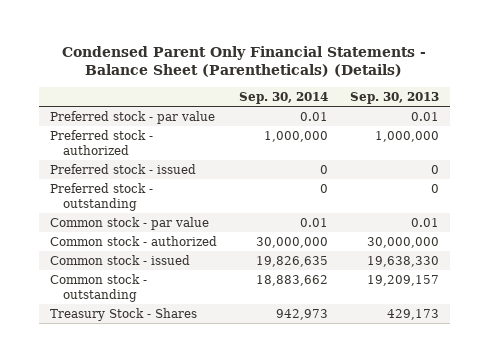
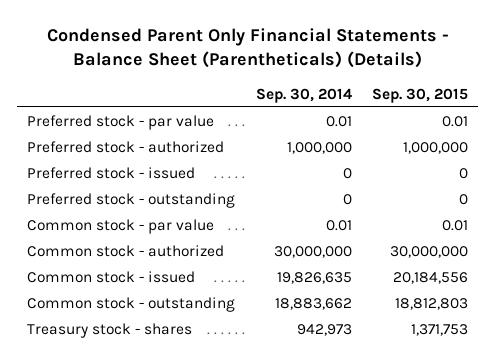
- | Sep. 30, 2014 | Sep. 30, 2013
+ | Sep. 30, 2014 | Sep. 30, 2015
- Treasury Stock - Shares | 942,973 | 429,173
+ Treasury stock - shares | 942,973 | 1,371,753

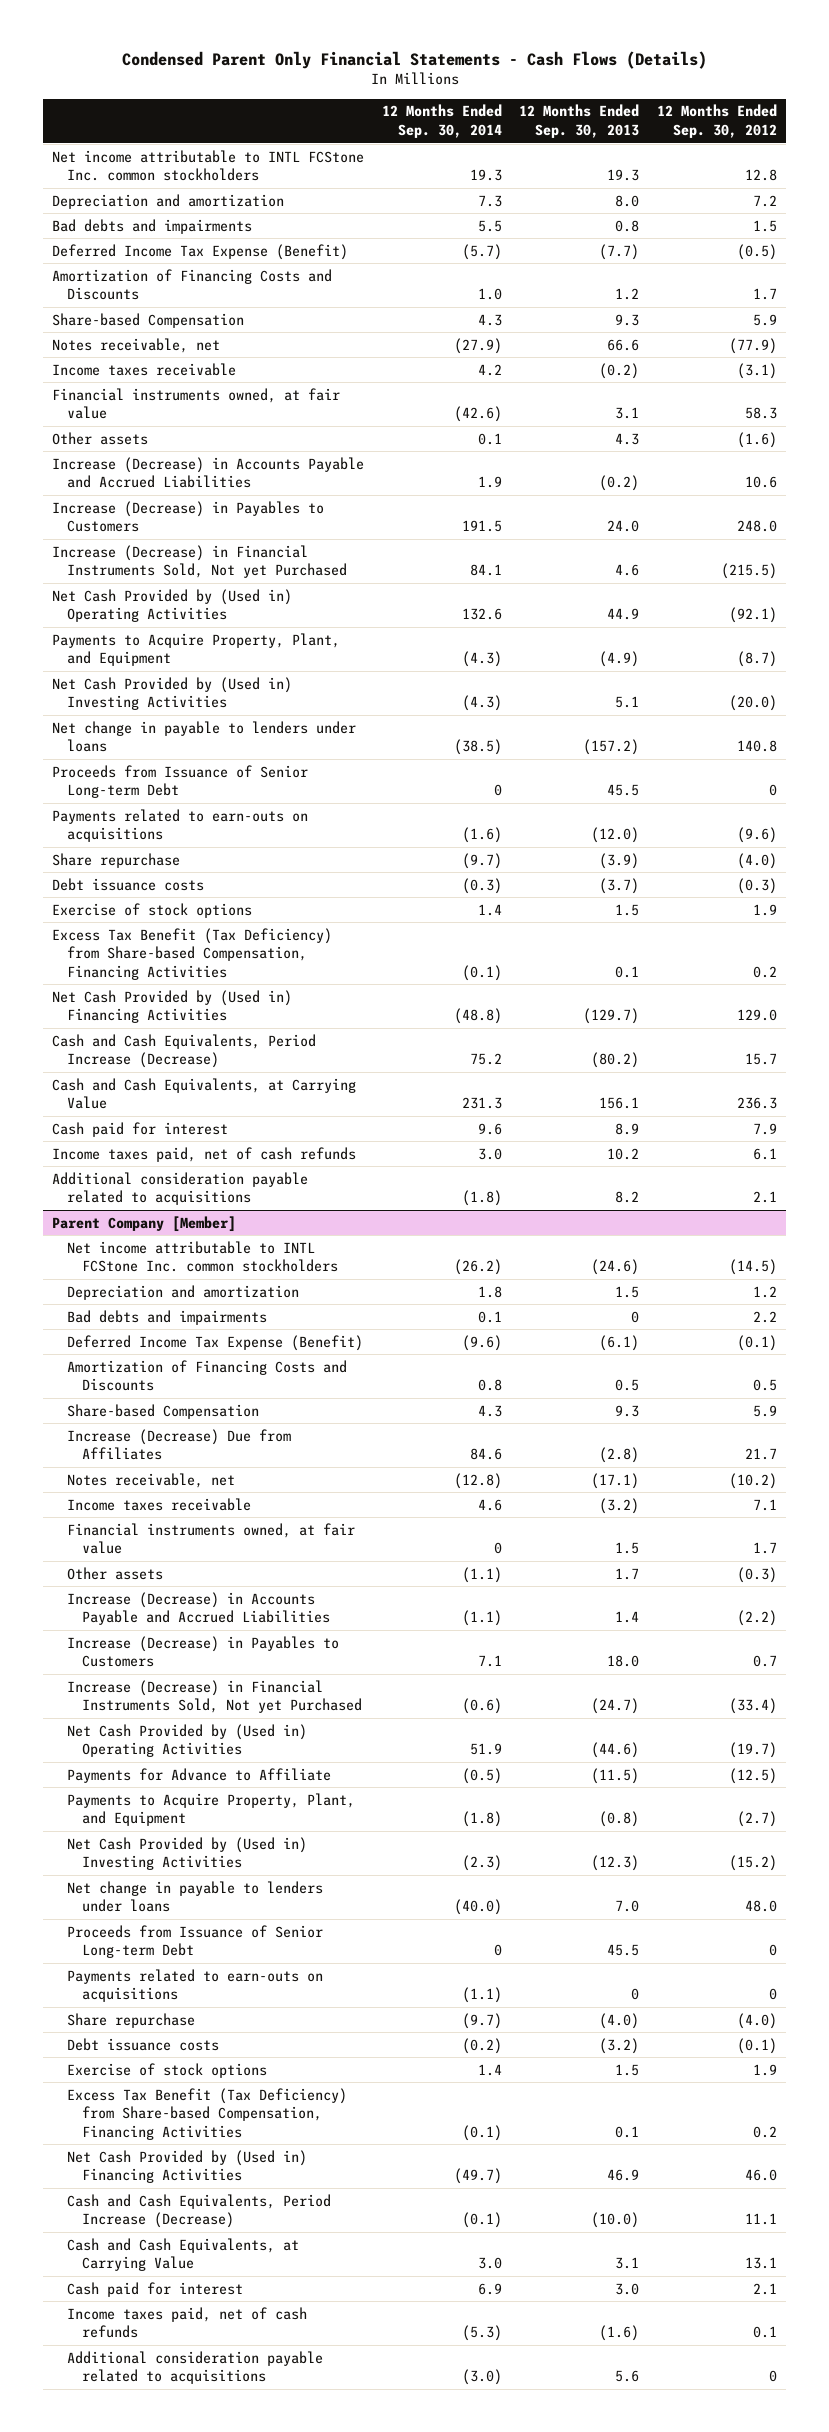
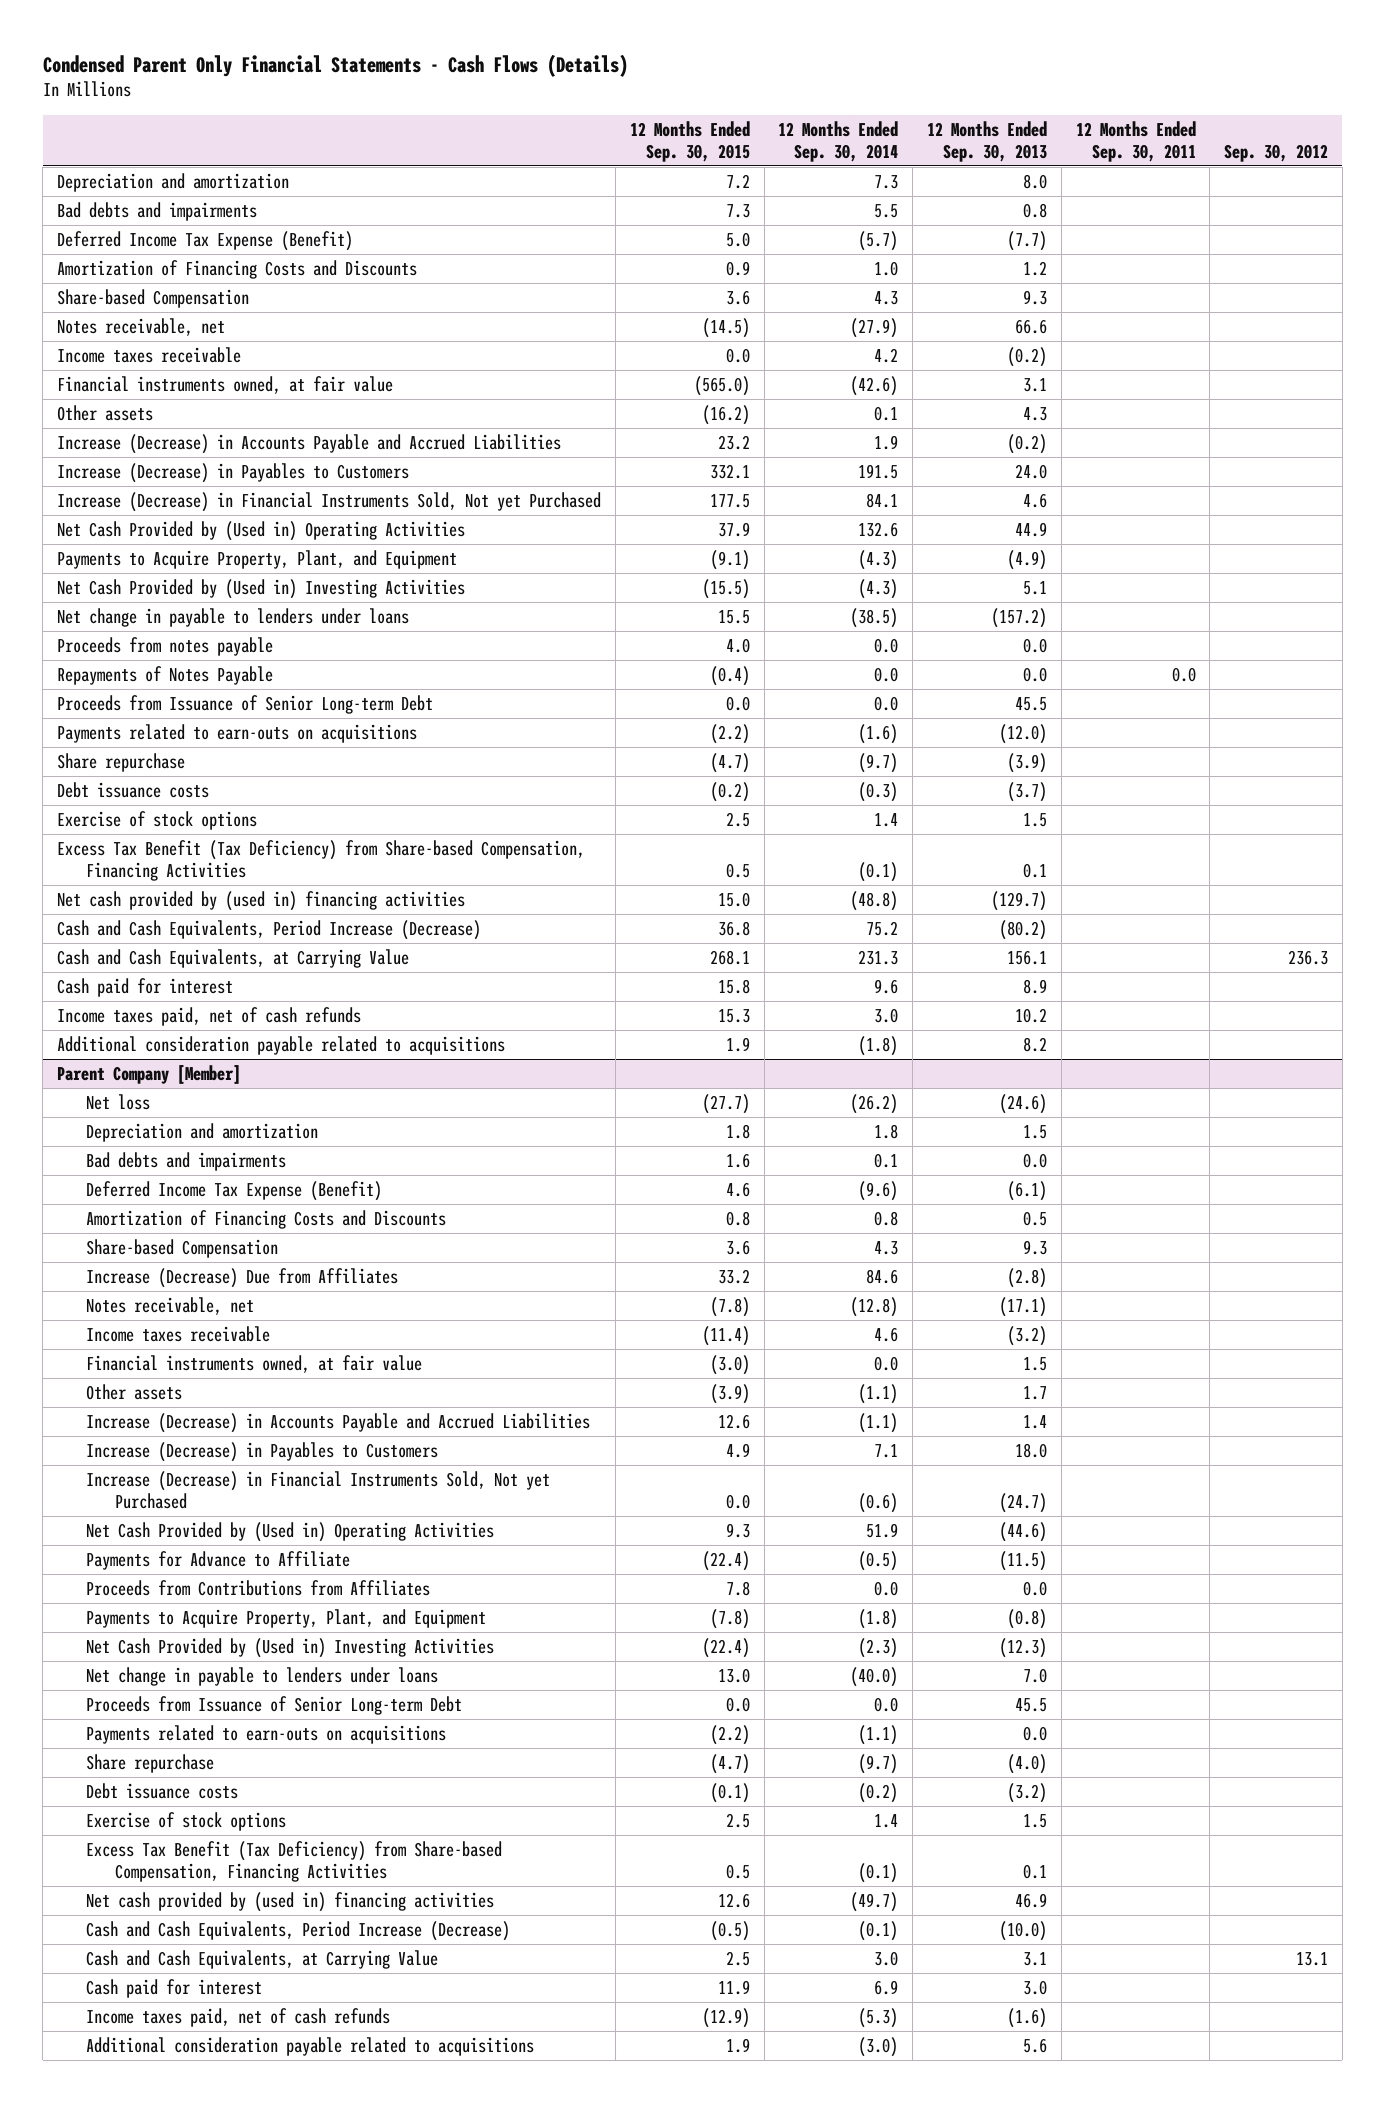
- | 12 Months Ended Sep. 30, 2014 | 12 Months Ended Sep. 30, 2013 | 12 Months Ended Sep. 30, 2012
+ | 12 Months Ended Sep. 30, 2015 | 12 Months Ended Sep. 30, 2014 | 12 Months Ended Sep. 30, 2013 | 12 Months Ended Sep. 30, 2011 | Sep. 30, 2012
- Net income attributable to INTL FCStone Inc. common stockholders | 19.3 | 19.3 | 12.8
- Proceeds from Issuance of Senior Long-term Debt | 0 | 45.5 | 0
+ Proceeds from notes payable | 4.0 | 0.0 | 0.0 | |
+ Repayments of Notes Payable | (0.4) | 0.0 | 0.0 | 0.0 |
+ Proceeds from Issuance of Senior Long-term Debt | 0.0 | 0.0 | 45.5 | |
- Net Cash Provided by (Used in) Financing Activities | (48.8) | (129.7) | 129.0
+ Net cash provided by (used in) financing activities | 15.0 | (48.8) | (129.7) | |
@ Parent Company [Member]
- Net income attributable to INTL FCStone Inc. common stockholders | (26.2) | (24.6) | (14.5)
+ Net loss | (27.7) | (26.2) | (24.6) | |
- Bad debts and impairments | 0.1 | 0 | 2.2
+ Bad debts and impairments | 1.6 | 0.1 | 0.0 | |
- Financial instruments owned, at fair value | 0 | 1.5 | 1.7
+ Financial instruments owned, at fair value | (3.0) | 0.0 | 1.5 | |
+ Proceeds from Contributions from Affiliates | 7.8 | 0.0 | 0.0 | |
- Proceeds from Issuance of Senior Long-term Debt | 0 | 45.5 | 0
- Payments related to earn-outs on acquisitions | (1.1) | 0 | 0
+ Proceeds from Issuance of Senior Long-term Debt | 0.0 | 0.0 | 45.5 | |
+ Payments related to earn-outs on acquisitions | (2.2) | (1.1) | 0.0 | |
- Net Cash Provided by (Used in) Financing Activities | (49.7) | 46.9 | 46.0
+ Net cash provided by (used in) financing activities | 12.6 | (49.7) | 46.9 | |

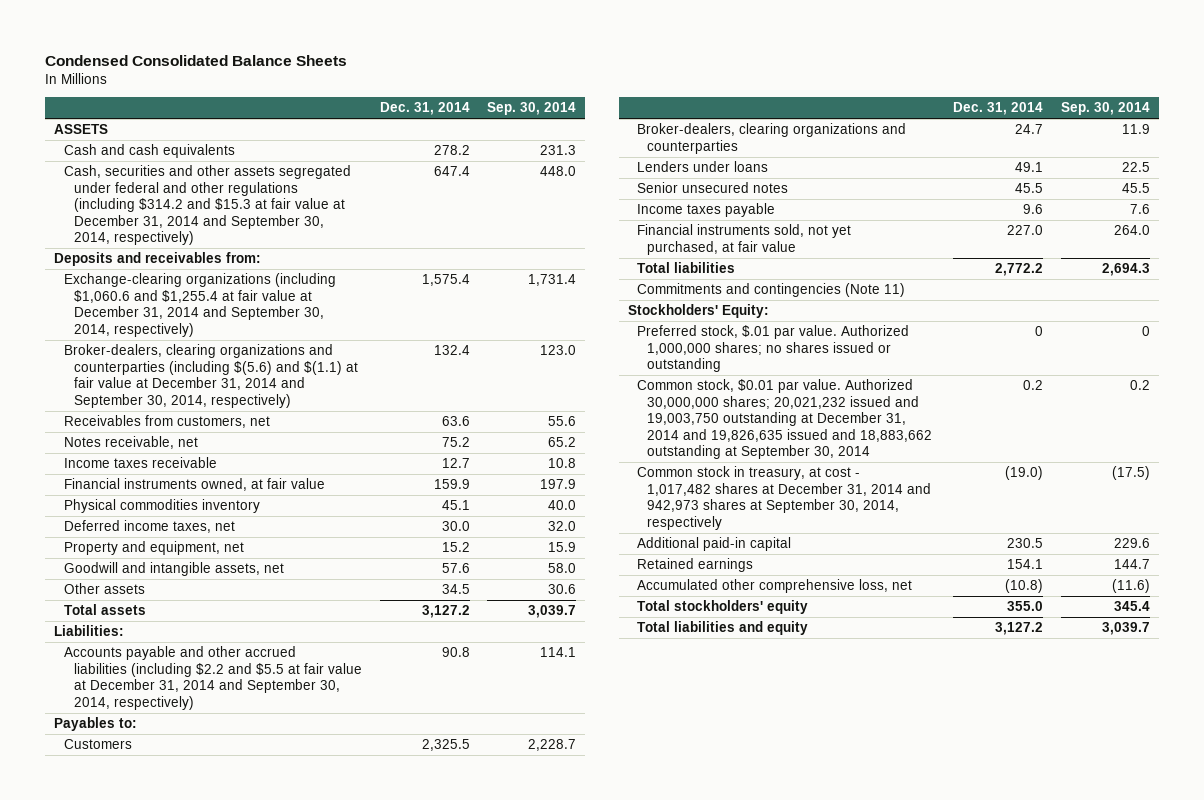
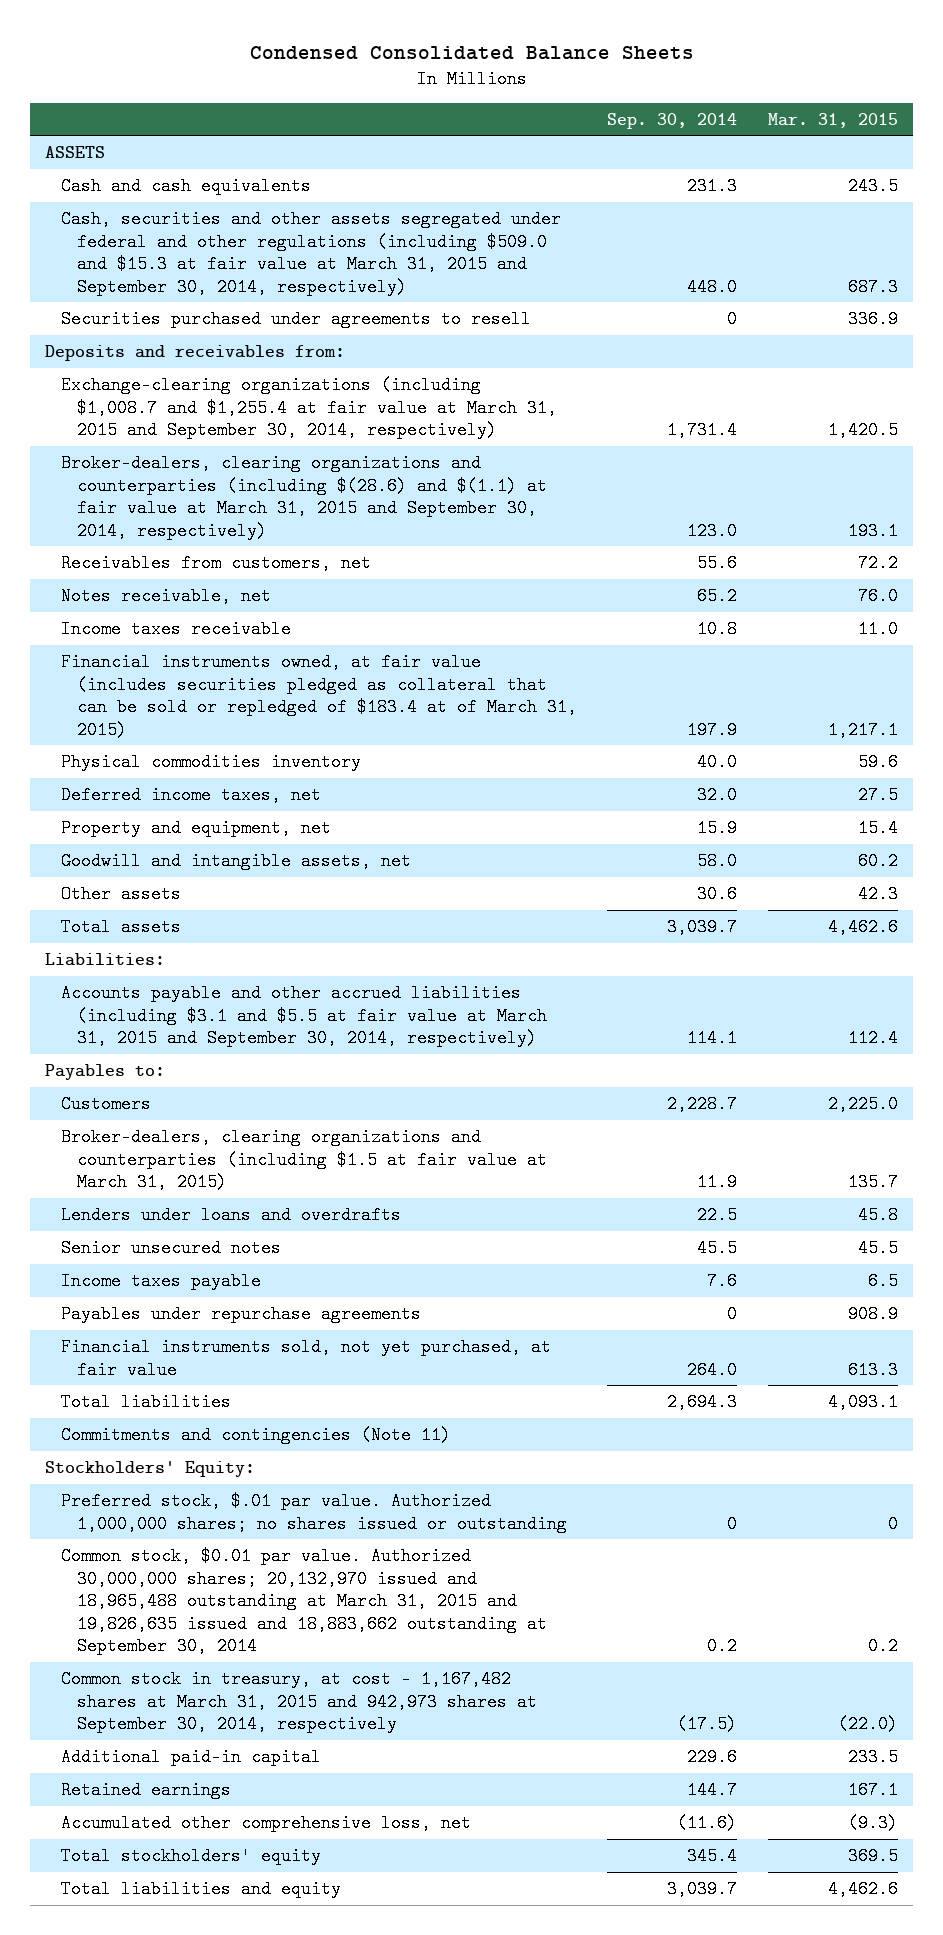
- | Dec. 31, 2014 | Sep. 30, 2014
+ | Sep. 30, 2014 | Mar. 31, 2015
- Cash, securities and other assets segregated under federal and other regulations (including $314.2 and $15.3 at fair value at December 31, 2014 and September 30, 2014, respectively) | 647.4 | 448.0
+ Cash, securities and other assets segregated under federal and other regulations (including $509.0 and $15.3 at fair value at March 31, 2015 and September 30, 2014, respectively) | 448.0 | 687.3
+ Securities purchased under agreements to resell | 0 | 336.9
- Exchange-clearing organizations (including $1,060.6 and $1,255.4 at fair value at December 31, 2014 and September 30, 2014, respectively) | 1,575.4 | 1,731.4
- Broker-dealers, clearing organizations and counterparties (including $(5.6) and $(1.1) at fair value at December 31, 2014 and September 30, 2014, respectively) | 132.4 | 123.0
+ Exchange-clearing organizations (including $1,008.7 and $1,255.4 at fair value at March 31, 2015 and September 30, 2014, respectively) | 1,731.4 | 1,420.5
+ Broker-dealers, clearing organizations and counterparties (including $(28.6) and $(1.1) at fair value at March 31, 2015 and September 30, 2014, respectively) | 123.0 | 193.1
- Financial instruments owned, at fair value | 159.9 | 197.9
+ Financial instruments owned, at fair value (includes securities pledged as collateral that can be sold or repledged of $183.4 at of March 31, 2015) | 197.9 | 1,217.1
- Accounts payable and other accrued liabilities (including $2.2 and $5.5 at fair value at December 31, 2014 and September 30, 2014, respectively) | 90.8 | 114.1
+ Accounts payable and other accrued liabilities (including $3.1 and $5.5 at fair value at March 31, 2015 and September 30, 2014, respectively) | 114.1 | 112.4
- Broker-dealers, clearing organizations and counterparties | 24.7 | 11.9
- Lenders under loans | 49.1 | 22.5
+ Broker-dealers, clearing organizations and counterparties (including $1.5 at fair value at March 31, 2015) | 11.9 | 135.7
+ Lenders under loans and overdrafts | 22.5 | 45.8
+ Payables under repurchase agreements | 0 | 908.9
- Common stock, $0.01 par value. Authorized 30,000,000 shares; 20,021,232 issued and 19,003,750 outstanding at December 31, 2014 and 19,826,635 issued and 18,883,662 outstanding at September 30, 2014 | 0.2 | 0.2
- Common stock in treasury, at cost - 1,017,482 shares at December 31, 2014 and 942,973 shares at September 30, 2014, respectively | (19.0) | (17.5)
+ Common stock, $0.01 par value. Authorized 30,000,000 shares; 20,132,970 issued and 18,965,488 outstanding at March 31, 2015 and 19,826,635 issued and 18,883,662 outstanding at September 30, 2014 | 0.2 | 0.2
+ Common stock in treasury, at cost - 1,167,482 shares at March 31, 2015 and 942,973 shares at September 30, 2014, respectively | (17.5) | (22.0)

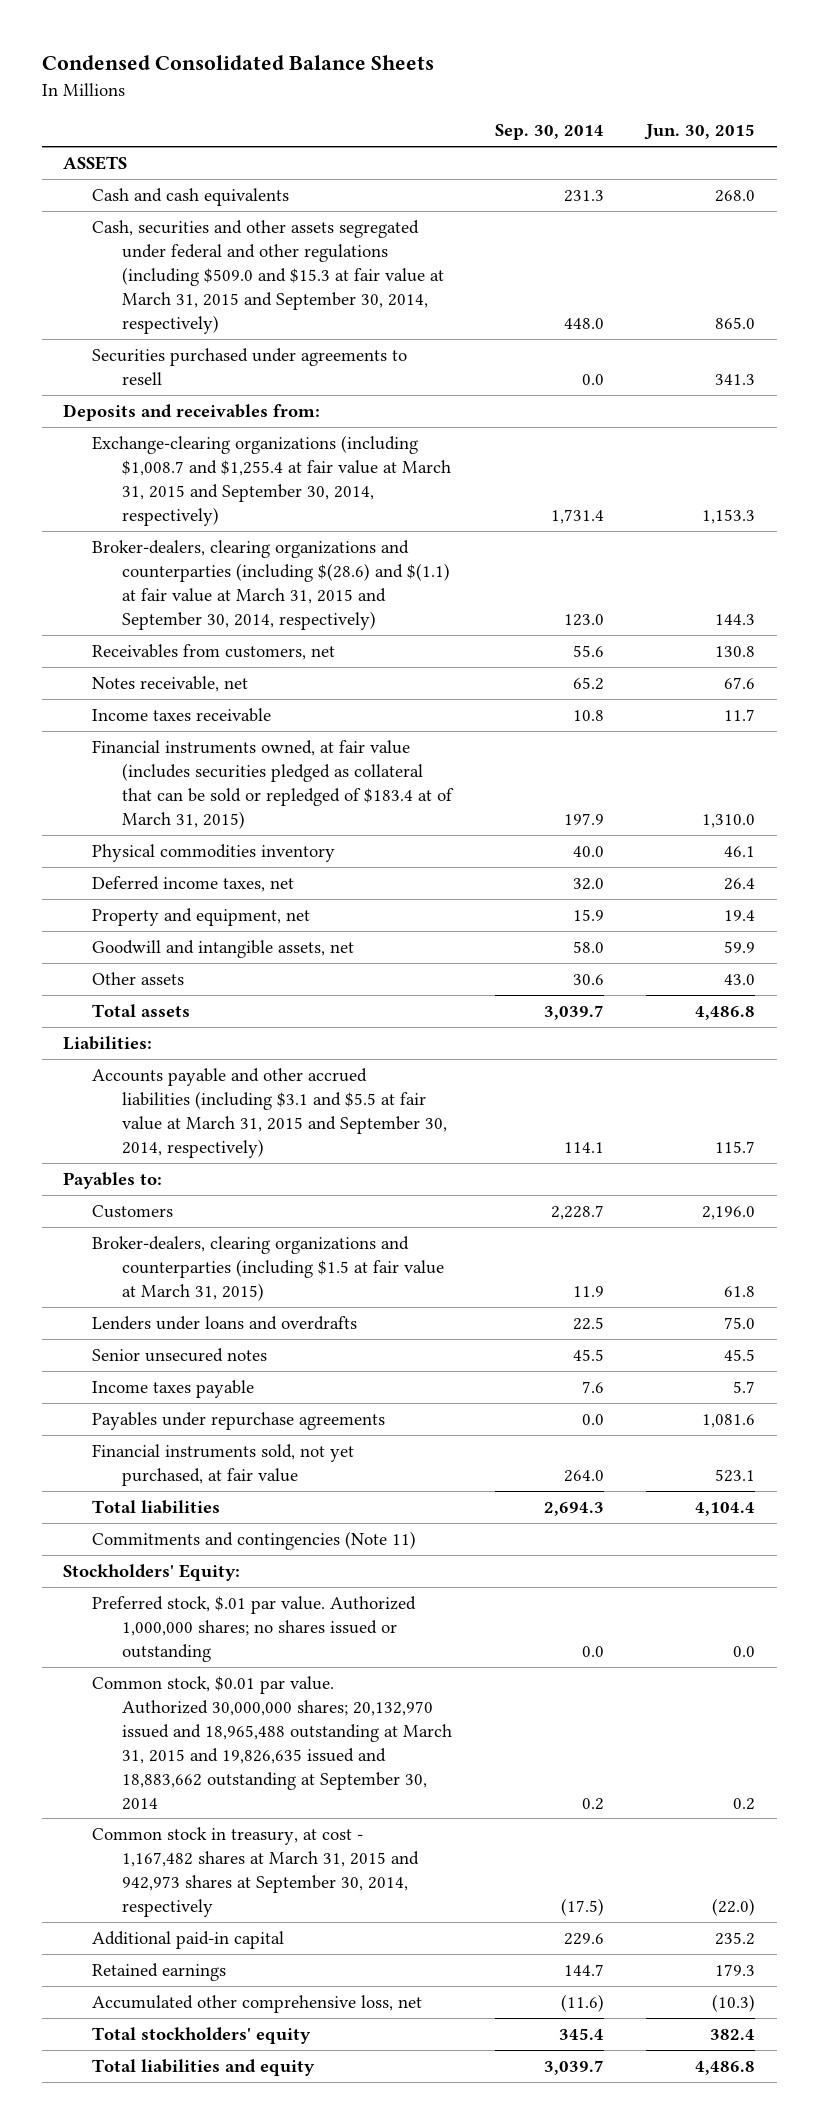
- | Sep. 30, 2014 | Mar. 31, 2015
+ | Sep. 30, 2014 | Jun. 30, 2015
- Securities purchased under agreements to resell | 0 | 336.9
+ Securities purchased under agreements to resell | 0.0 | 341.3
- Payables under repurchase agreements | 0 | 908.9
+ Payables under repurchase agreements | 0.0 | 1,081.6
- Preferred stock, $.01 par value. Authorized 1,000,000 shares; no shares issued or outstanding | 0 | 0
+ Preferred stock, $.01 par value. Authorized 1,000,000 shares; no shares issued or outstanding | 0.0 | 0.0

